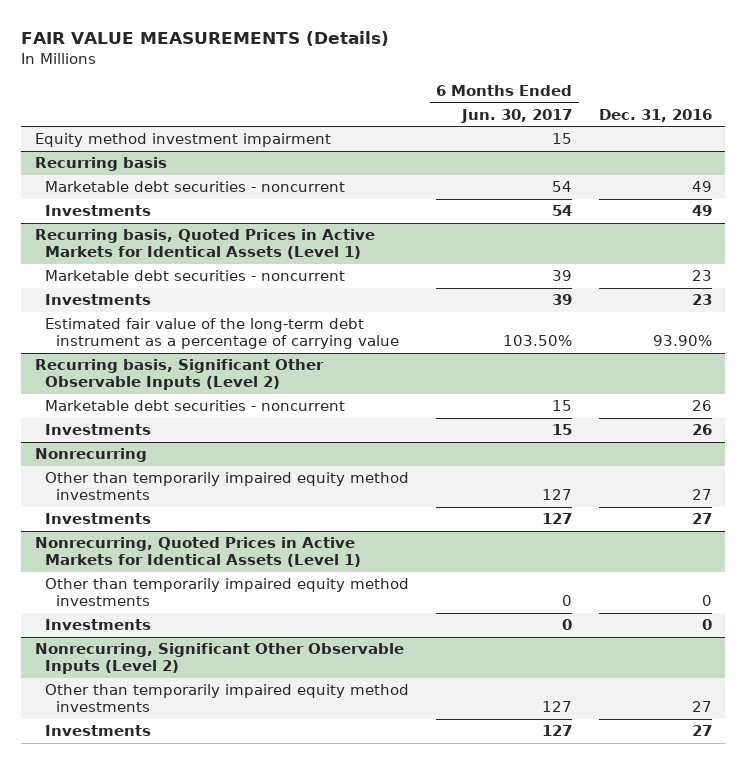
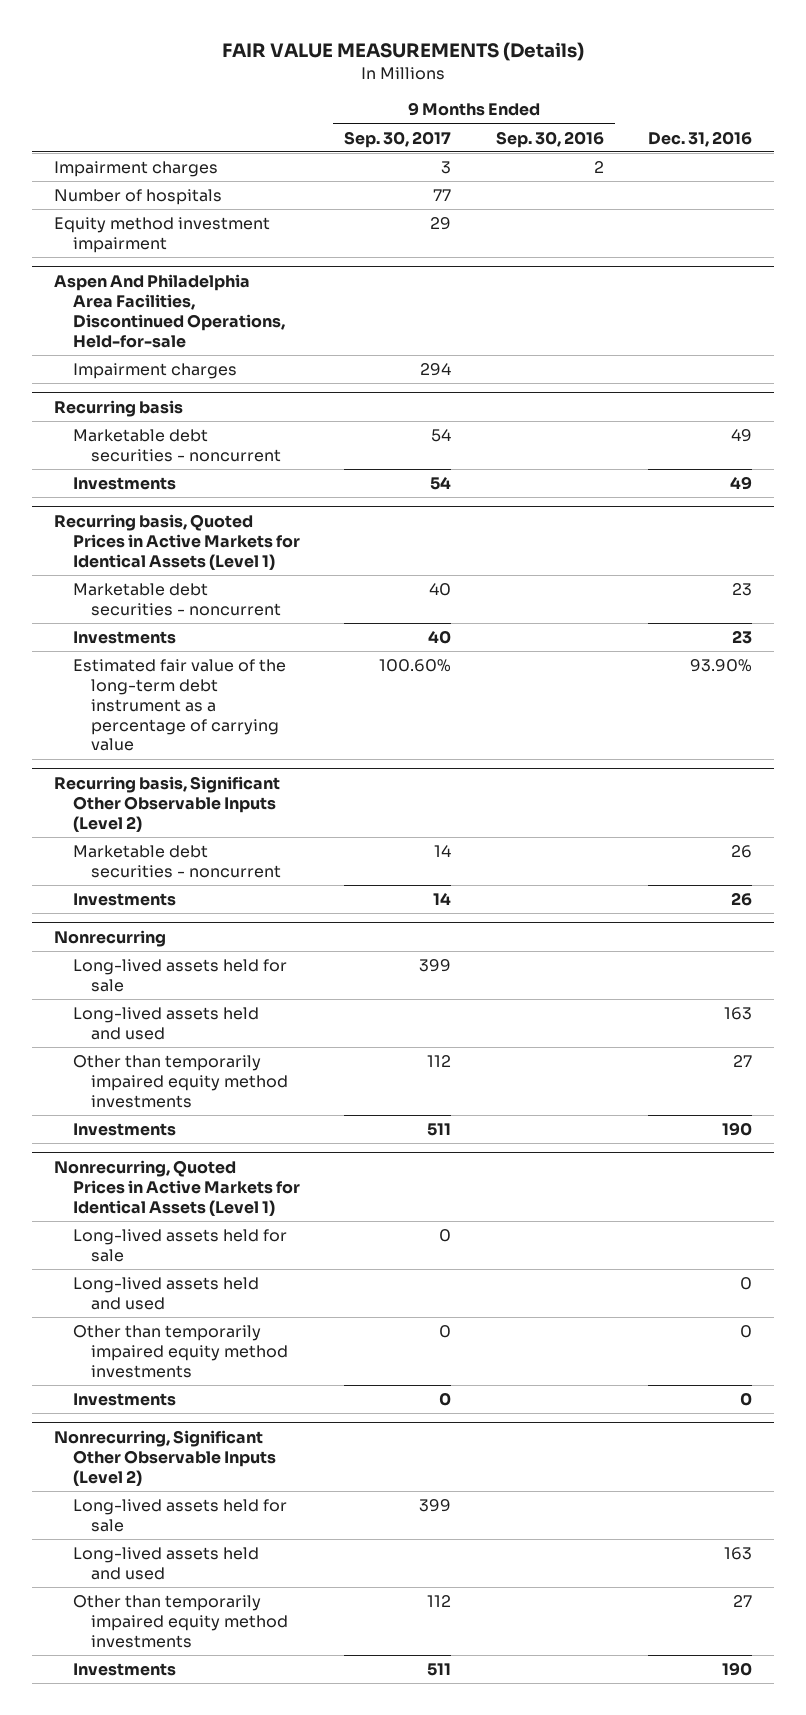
- | 6 Months Ended Jun. 30, 2017 | Dec. 31, 2016
+ | 9 Months Ended Sep. 30, 2017 | 9 Months Ended Sep. 30, 2016 | Dec. 31, 2016
+ Impairment charges | 3 | 2 |
+ Number of hospitals | 77 | |
+ Aspen And Philadelphia Area Facilities, Discontinued Operations, Held-for-sale
+ Impairment charges | 294 | |
@ Nonrecurring
+ Long-lived assets held for sale | 399 | |
+ Long-lived assets held and used | | | 163
- Investments | 127 | 27
+ Investments | 511 | | 190
@ Nonrecurring, Quoted Prices in Active Markets for Identical Assets (Level 1)
+ Long-lived assets held for sale | 0 | |
+ Long-lived assets held and used | | | 0
@ Nonrecurring, Significant Other Observable Inputs (Level 2)
+ Long-lived assets held for sale | 399 | |
+ Long-lived assets held and used | | | 163
- Investments | 127 | 27
+ Investments | 511 | | 190

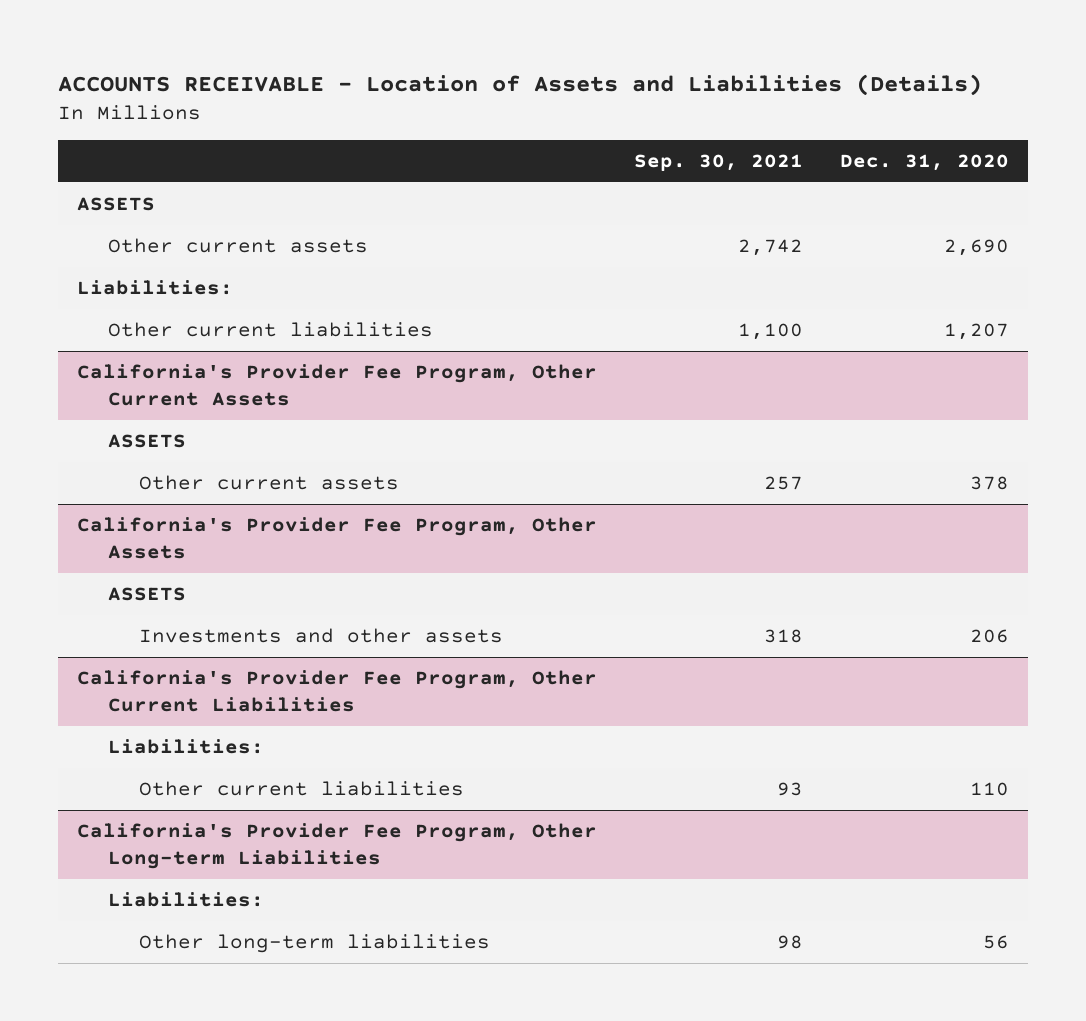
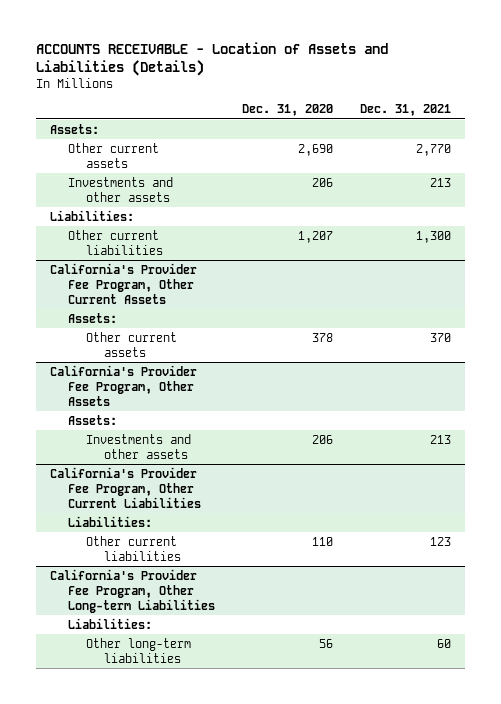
- | Sep. 30, 2021 | Dec. 31, 2020
+ | Dec. 31, 2020 | Dec. 31, 2021
- ASSETS
+ Assets:
+ Investments and other assets | 206 | 213
@ California's Provider Fee Program, Other Current Assets
- ASSETS
+ Assets:
@ California's Provider Fee Program, Other Assets
- ASSETS
+ Assets:

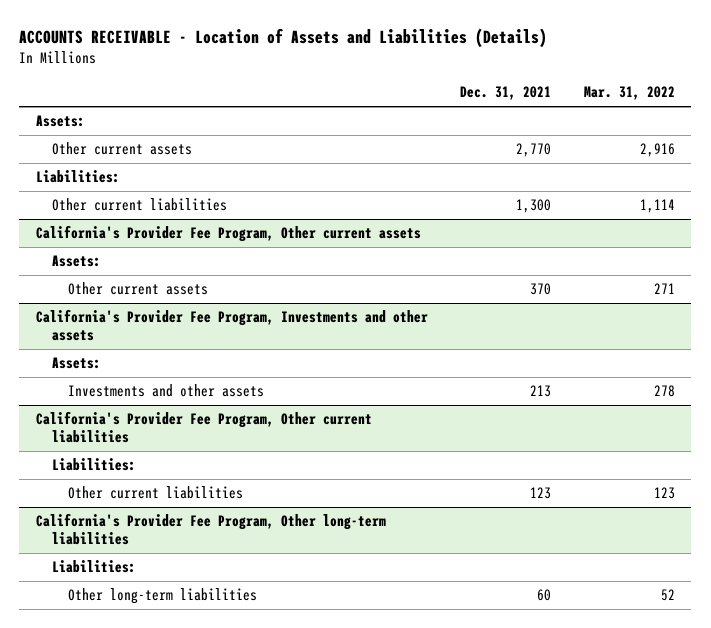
- | Dec. 31, 2020 | Dec. 31, 2021
+ | Dec. 31, 2021 | Mar. 31, 2022
- Investments and other assets | 206 | 213
- California's Provider Fee Program, Other Current Assets
+ California's Provider Fee Program, Other current assets
- California's Provider Fee Program, Other Assets
+ California's Provider Fee Program, Investments and other assets
- California's Provider Fee Program, Other Current Liabilities
+ California's Provider Fee Program, Other current liabilities
- California's Provider Fee Program, Other Long-term Liabilities
+ California's Provider Fee Program, Other long-term liabilities

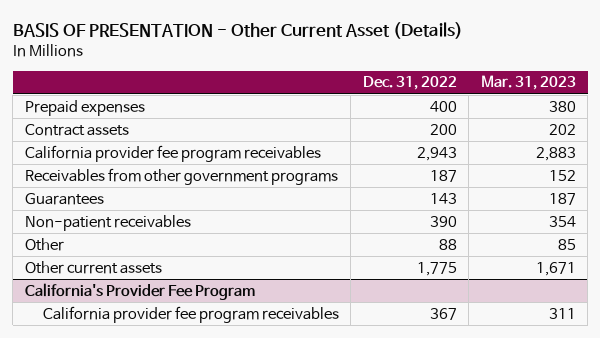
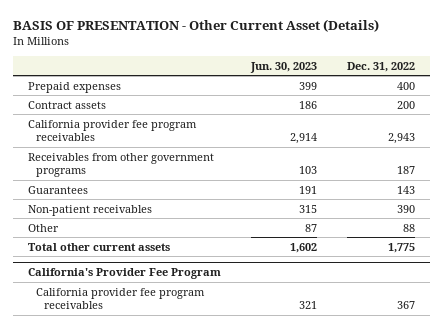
- | Dec. 31, 2022 | Mar. 31, 2023
+ | Jun. 30, 2023 | Dec. 31, 2022
- Other current assets | 1,775 | 1,671
+ Total other current assets | 1,602 | 1,775

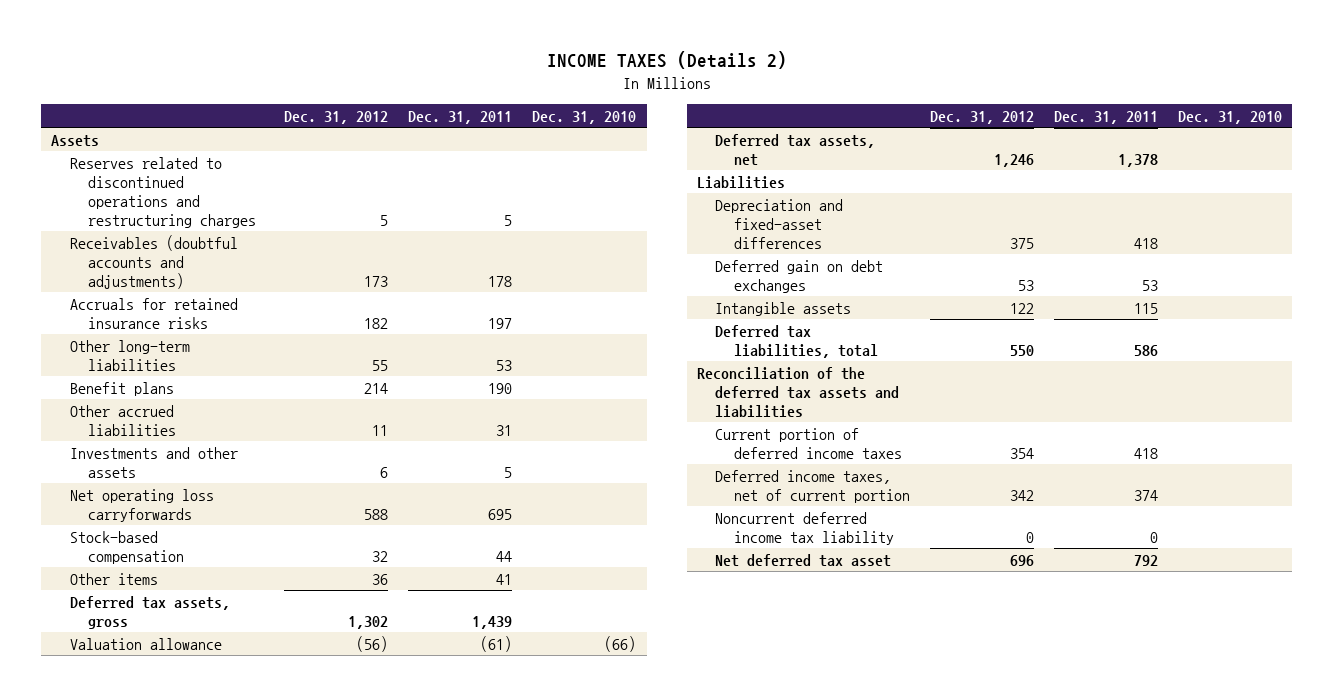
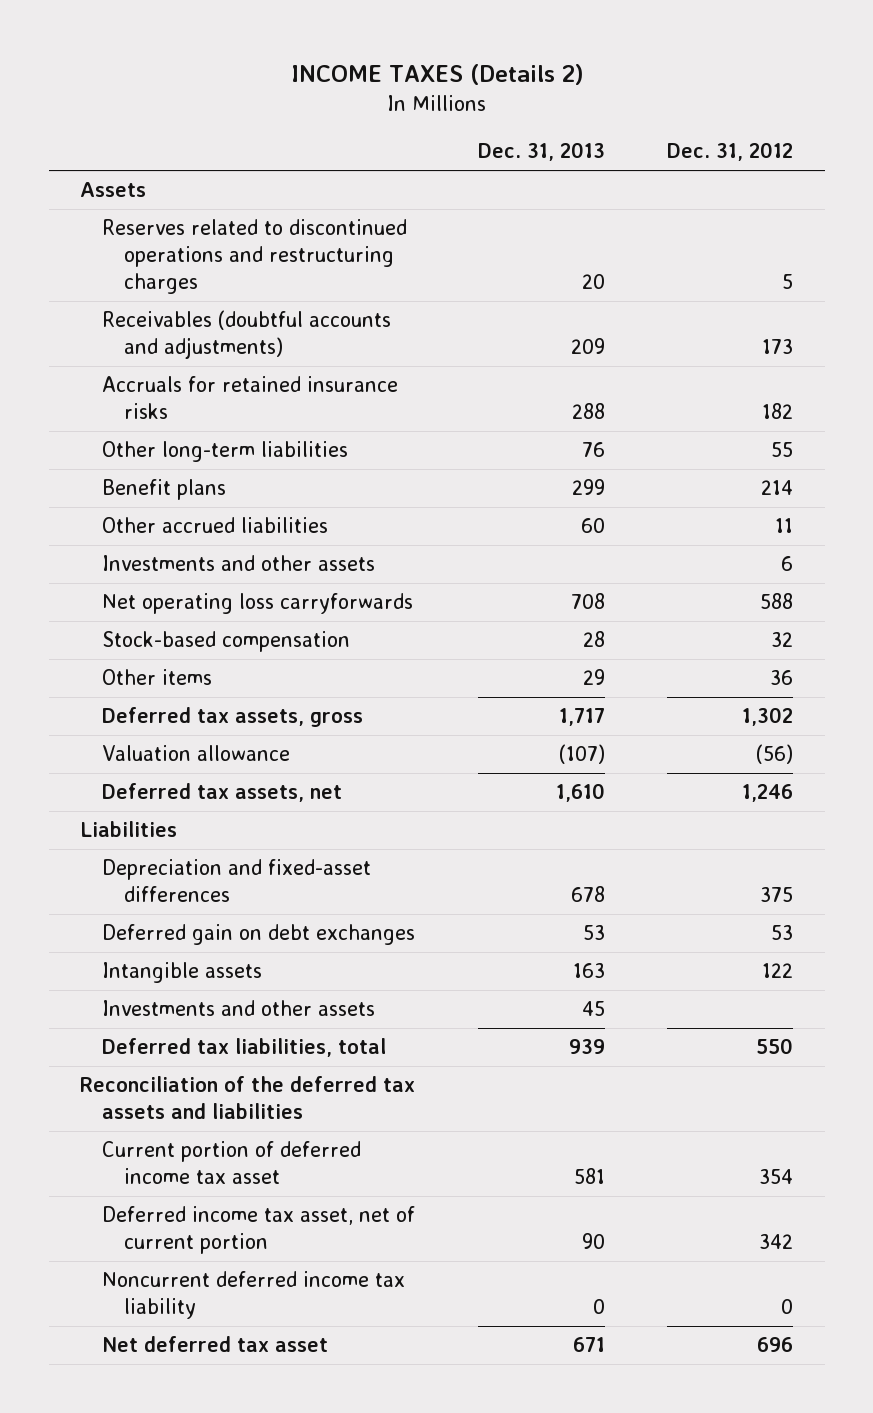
- | Dec. 31, 2012 | Dec. 31, 2011 | Dec. 31, 2010
+ | Dec. 31, 2013 | Dec. 31, 2012
+ Investments and other assets | 45 |
- Current portion of deferred income taxes | 354 | 418 |
- Deferred income taxes, net of current portion | 342 | 374 |
+ Current portion of deferred income tax asset | 581 | 354
+ Deferred income tax asset, net of current portion | 90 | 342

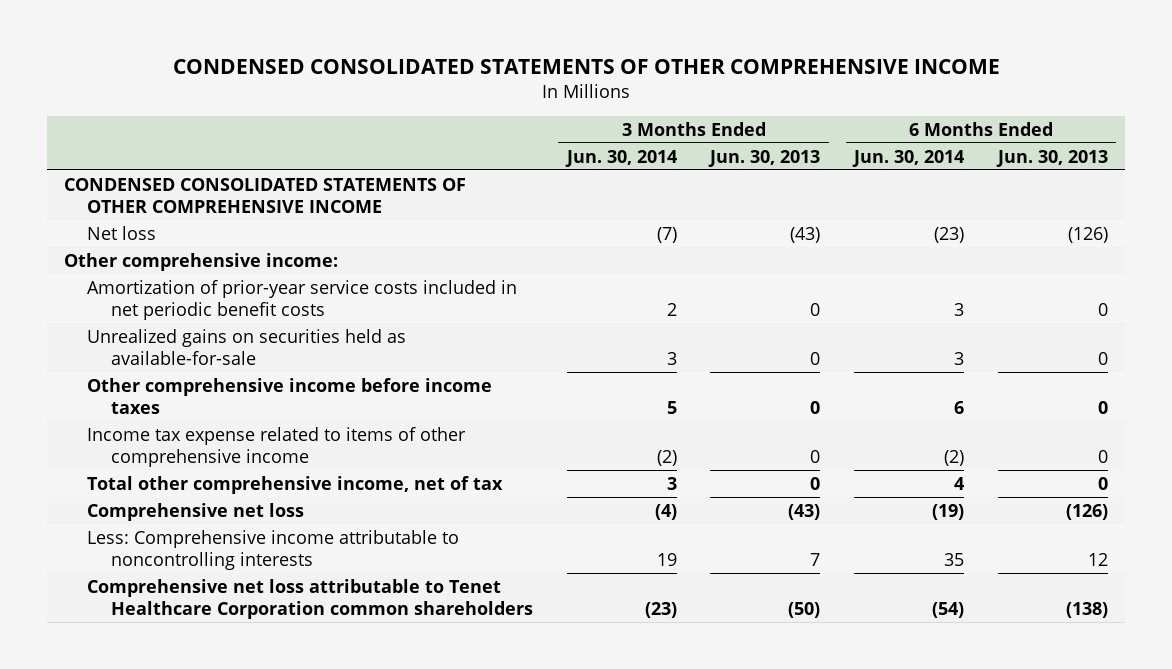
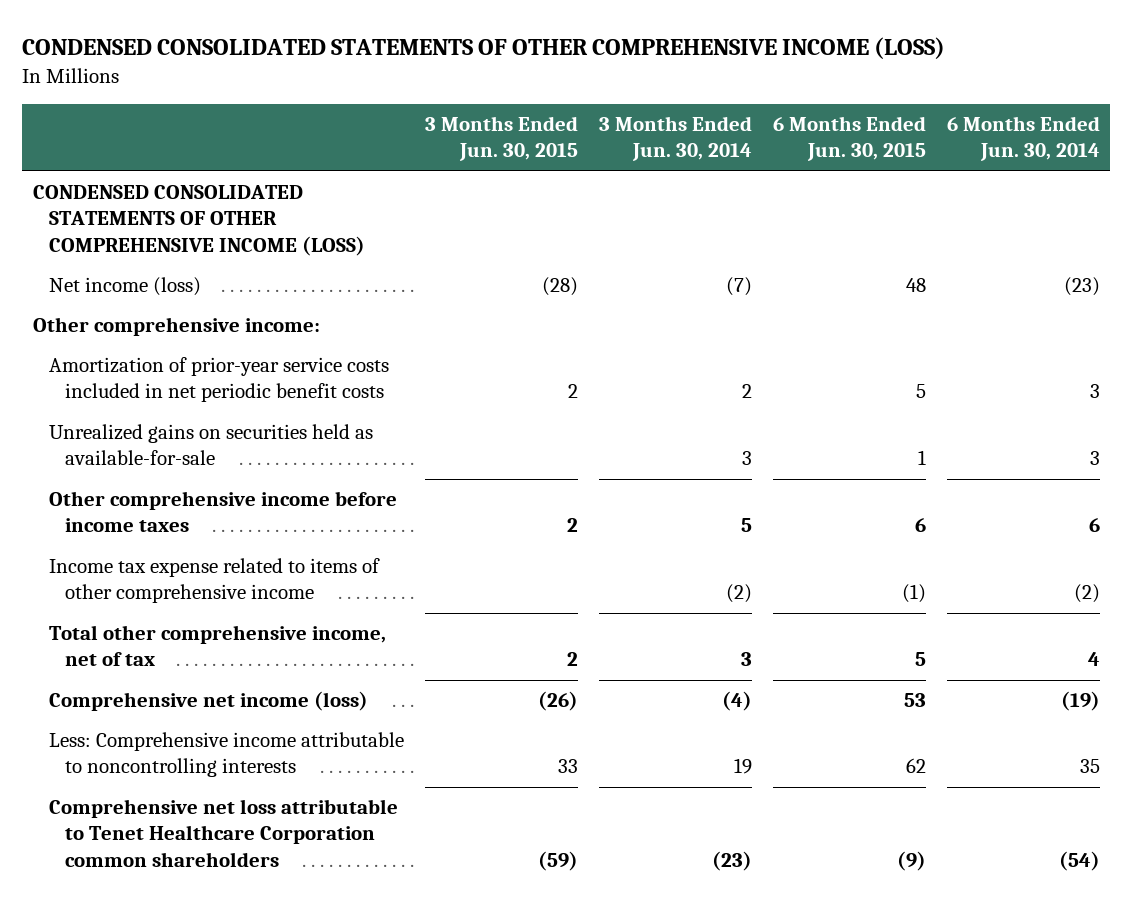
- CONDENSED CONSOLIDATED STATEMENTS OF OTHER COMPREHENSIVE INCOME
+ CONDENSED CONSOLIDATED STATEMENTS OF OTHER COMPREHENSIVE INCOME (LOSS)
- | 3 Months Ended Jun. 30, 2014 | 3 Months Ended Jun. 30, 2013 | 6 Months Ended Jun. 30, 2014 | 6 Months Ended Jun. 30, 2013
+ | 3 Months Ended Jun. 30, 2015 | 3 Months Ended Jun. 30, 2014 | 6 Months Ended Jun. 30, 2015 | 6 Months Ended Jun. 30, 2014
- CONDENSED CONSOLIDATED STATEMENTS OF OTHER COMPREHENSIVE INCOME
- Net loss | (7) | (43) | (23) | (126)
+ CONDENSED CONSOLIDATED STATEMENTS OF OTHER COMPREHENSIVE INCOME (LOSS)
+ Net income (loss) | (28) | (7) | 48 | (23)
- Comprehensive net loss | (4) | (43) | (19) | (126)
+ Comprehensive net income (loss) | (26) | (4) | 53 | (19)

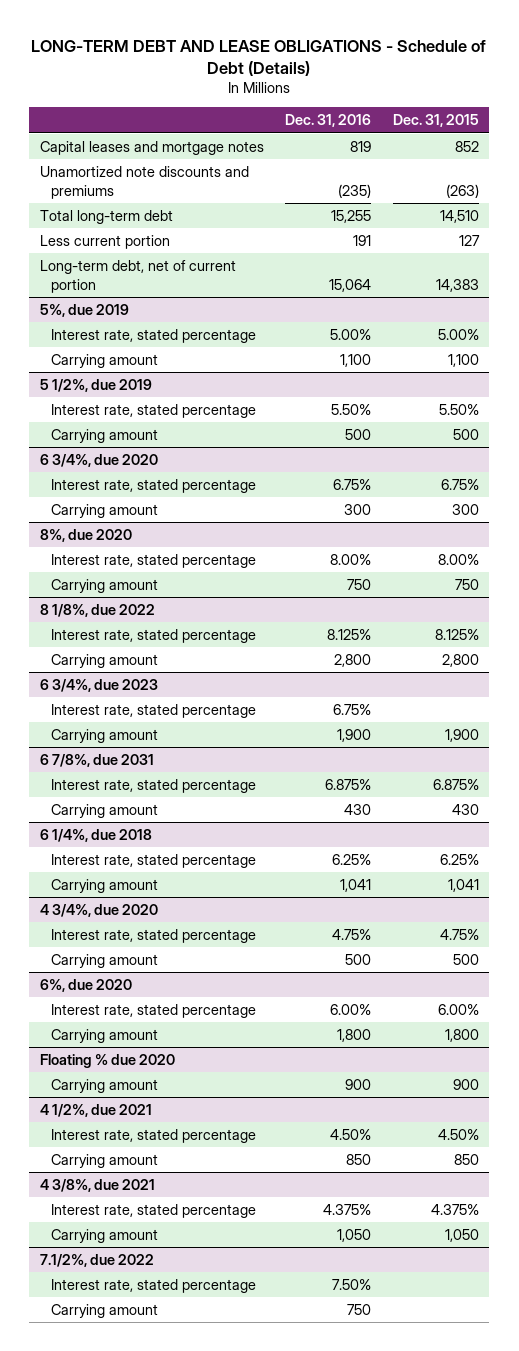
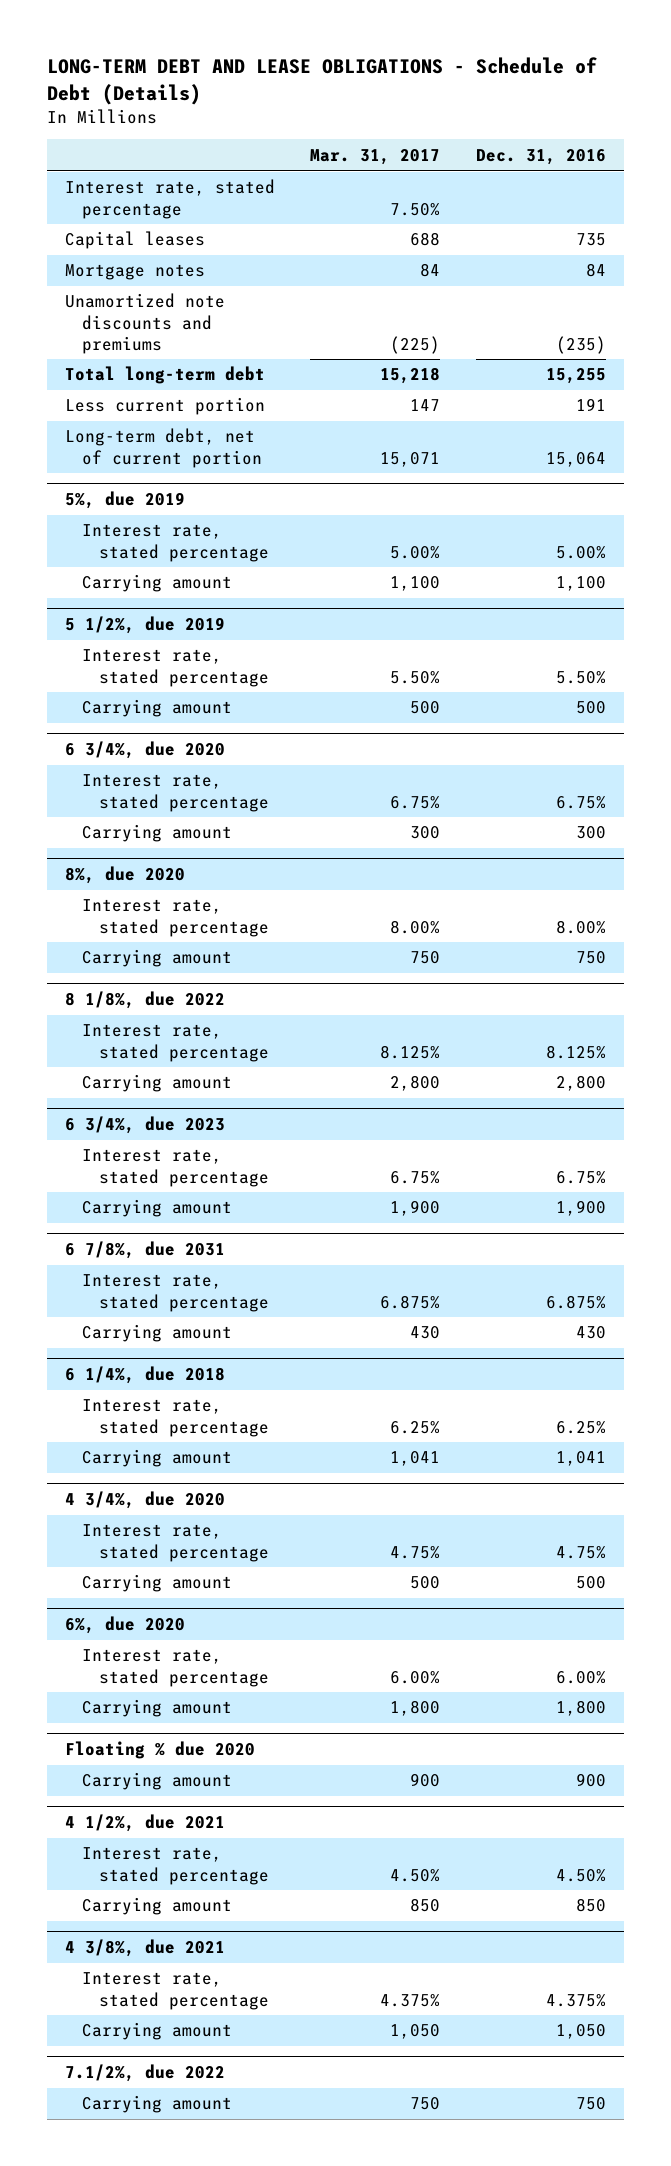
- | Dec. 31, 2016 | Dec. 31, 2015
+ | Mar. 31, 2017 | Dec. 31, 2016
- Capital leases and mortgage notes | 819 | 852
+ Interest rate, stated percentage | 7.50% |
+ Capital leases | 688 | 735
+ Mortgage notes | 84 | 84
@ 7.1/2%, due 2022
- Interest rate, stated percentage | 7.50% |

